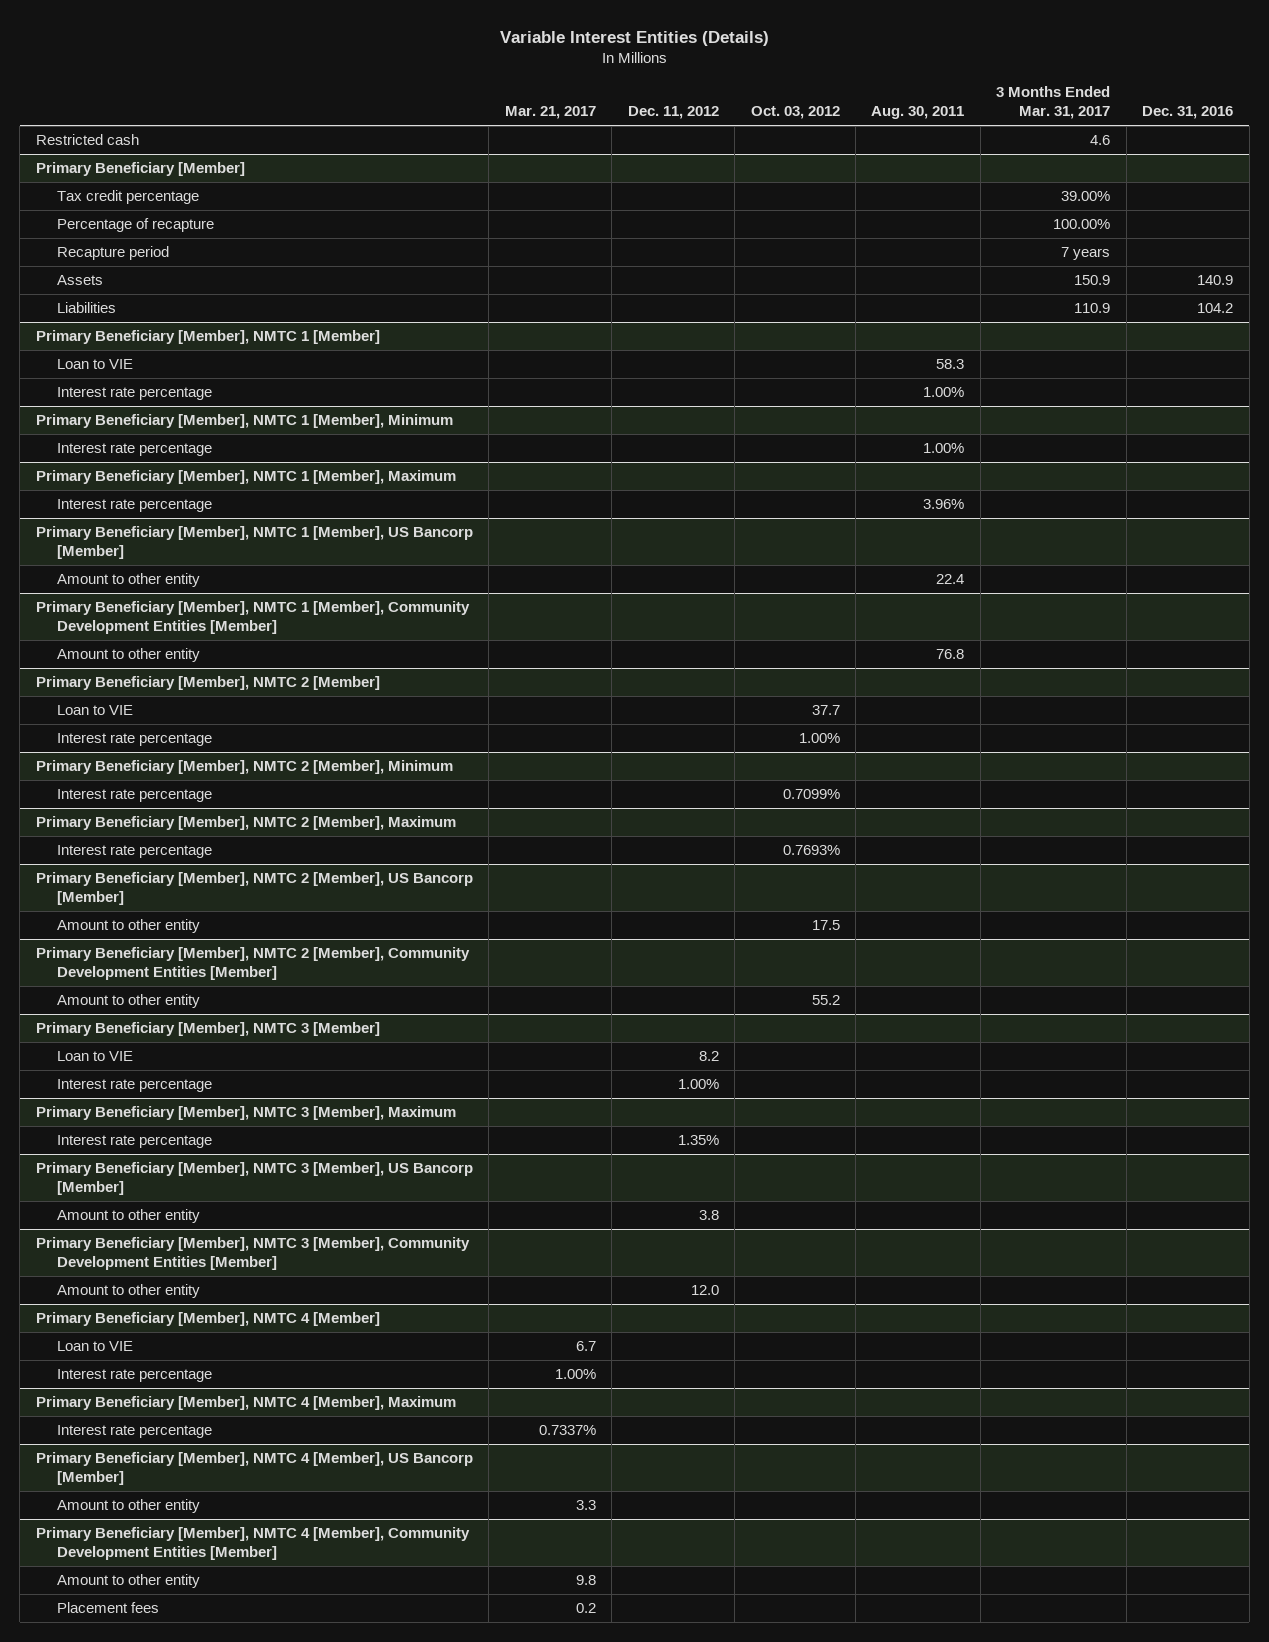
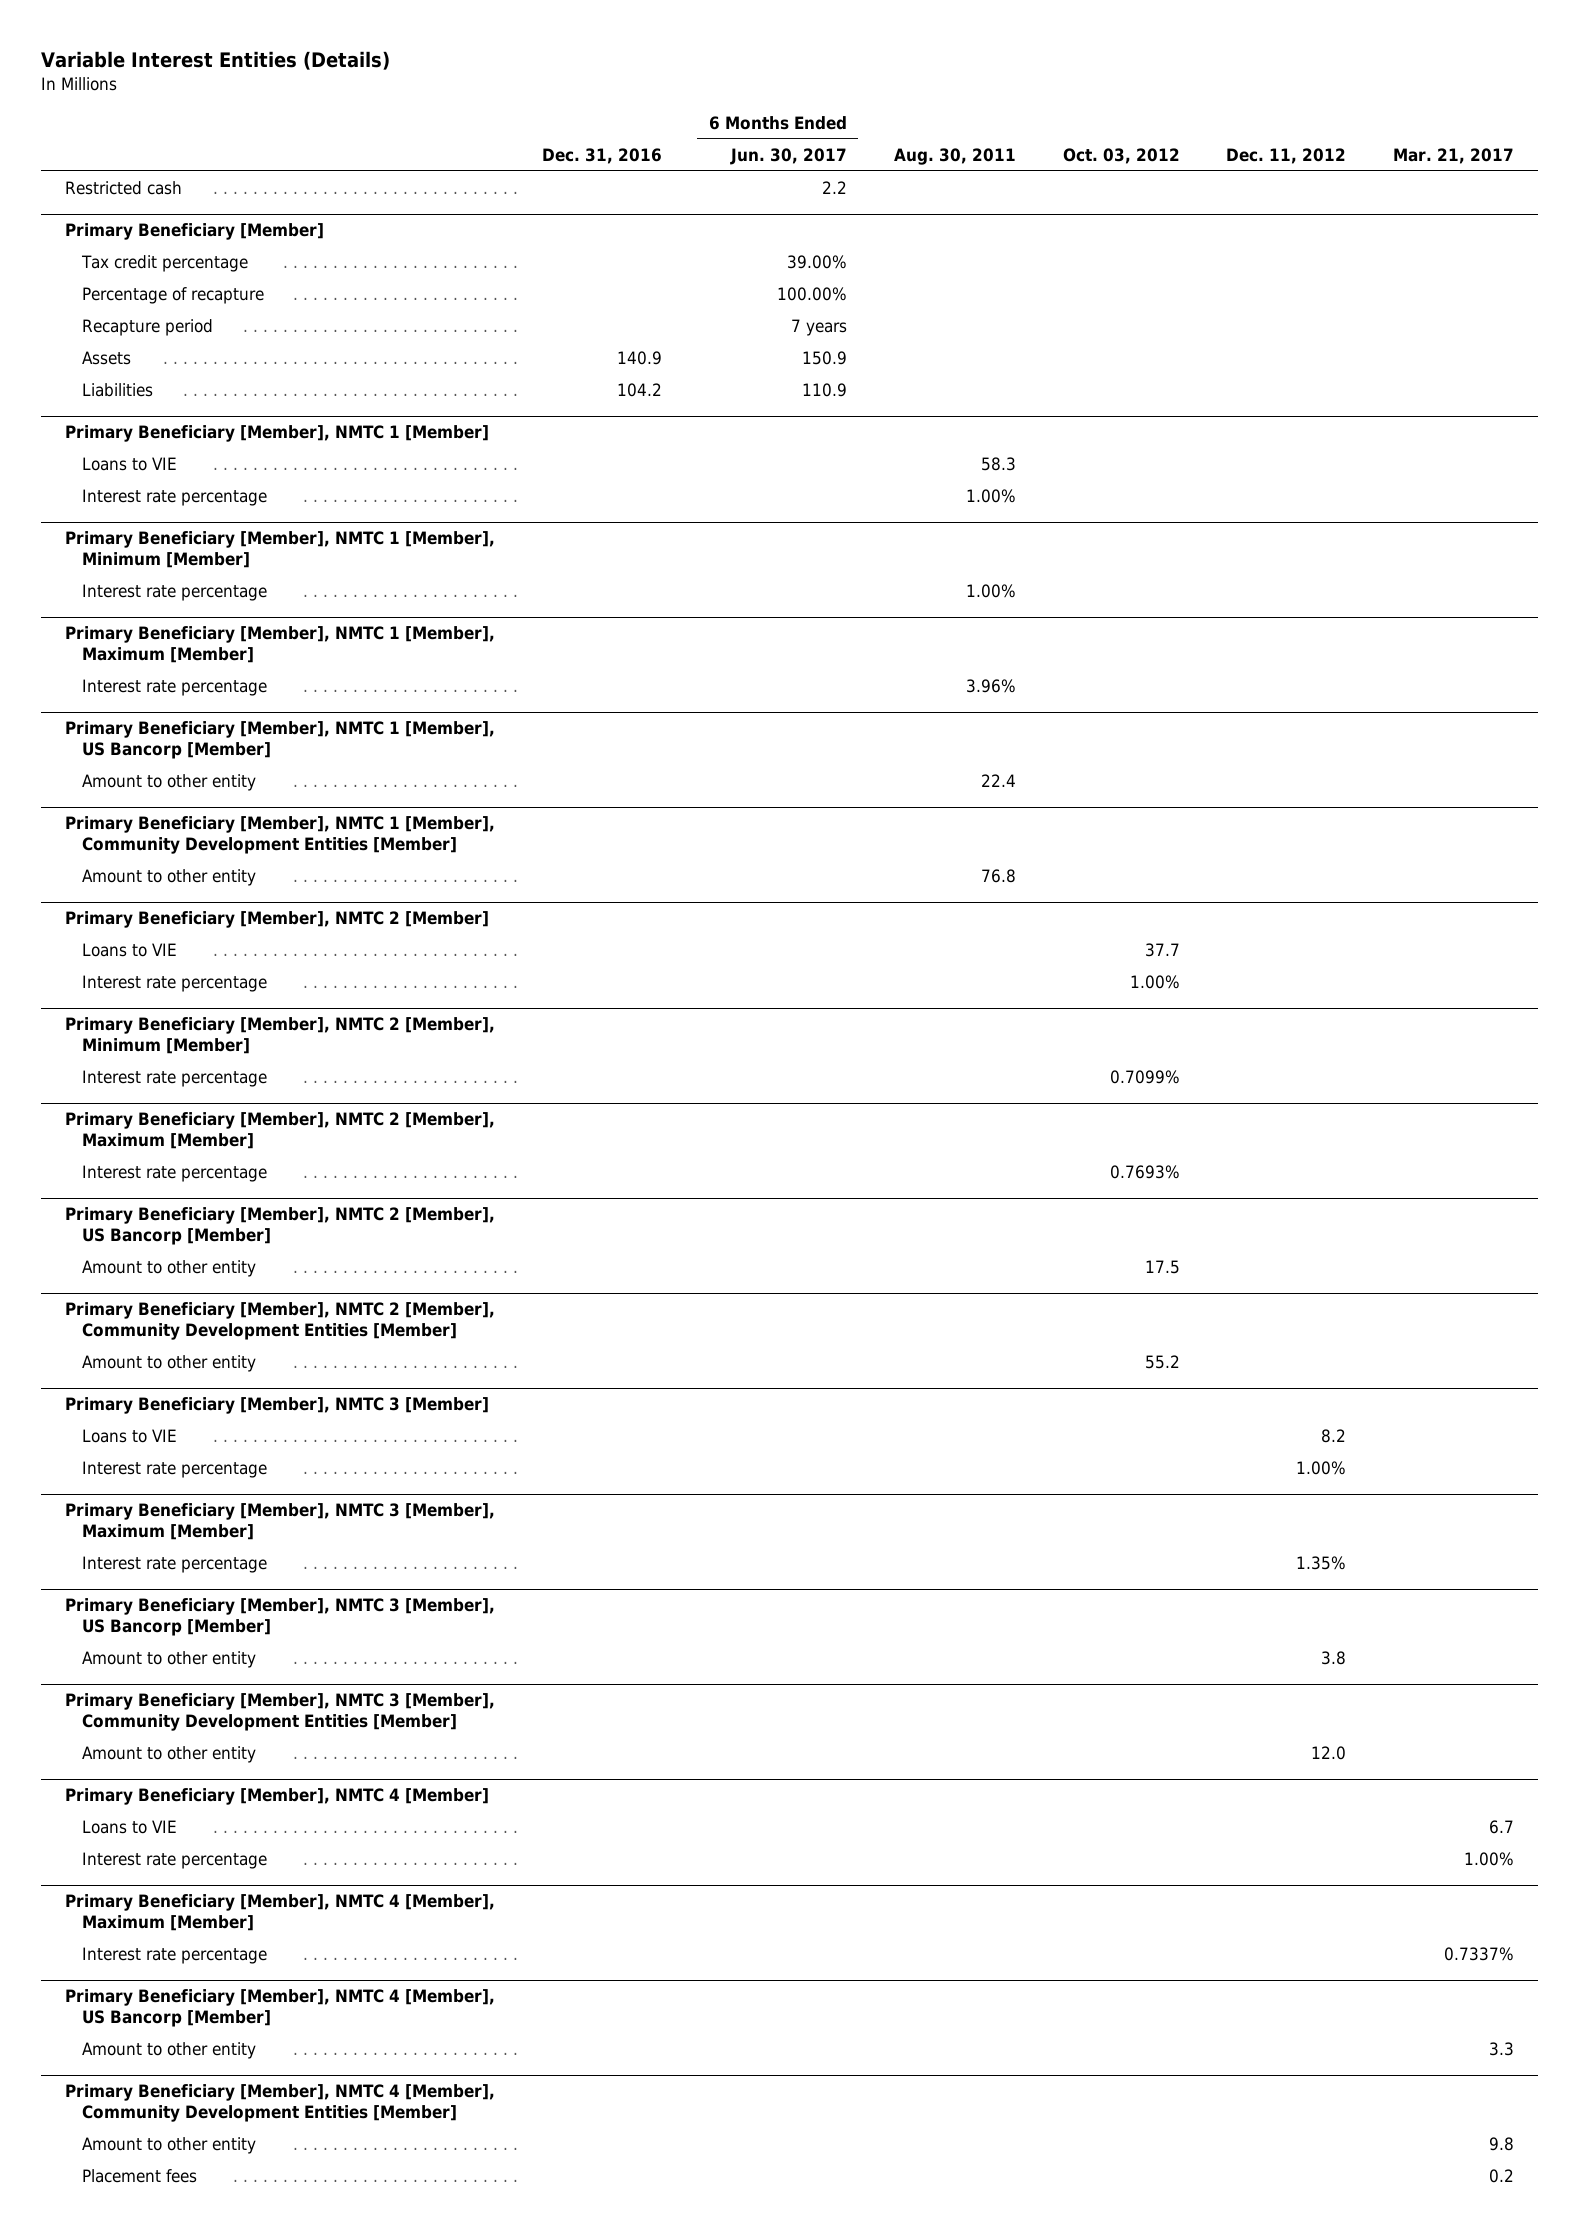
- | Mar. 21, 2017 | Dec. 11, 2012 | Oct. 03, 2012 | Aug. 30, 2011 | 3 Months Ended Mar. 31, 2017 | Dec. 31, 2016
+ | Dec. 31, 2016 | 6 Months Ended Jun. 30, 2017 | Aug. 30, 2011 | Oct. 03, 2012 | Dec. 11, 2012 | Mar. 21, 2017
@ Primary Beneficiary [Member], NMTC 1 [Member]
- Loan to VIE | | | | 58.3 | |
+ Loans to VIE | | | 58.3 | | |
- Primary Beneficiary [Member], NMTC 1 [Member], Minimum
+ Primary Beneficiary [Member], NMTC 1 [Member], Minimum [Member]
- Primary Beneficiary [Member], NMTC 1 [Member], Maximum
+ Primary Beneficiary [Member], NMTC 1 [Member], Maximum [Member]
@ Primary Beneficiary [Member], NMTC 2 [Member]
- Loan to VIE | | | 37.7 | | |
+ Loans to VIE | | | | 37.7 | |
- Primary Beneficiary [Member], NMTC 2 [Member], Minimum
+ Primary Beneficiary [Member], NMTC 2 [Member], Minimum [Member]
- Primary Beneficiary [Member], NMTC 2 [Member], Maximum
+ Primary Beneficiary [Member], NMTC 2 [Member], Maximum [Member]
@ Primary Beneficiary [Member], NMTC 3 [Member]
- Loan to VIE | | 8.2 | | | |
+ Loans to VIE | | | | | 8.2 |
- Primary Beneficiary [Member], NMTC 3 [Member], Maximum
+ Primary Beneficiary [Member], NMTC 3 [Member], Maximum [Member]
@ Primary Beneficiary [Member], NMTC 4 [Member]
- Loan to VIE | 6.7 | | | | |
+ Loans to VIE | | | | | | 6.7
- Primary Beneficiary [Member], NMTC 4 [Member], Maximum
+ Primary Beneficiary [Member], NMTC 4 [Member], Maximum [Member]

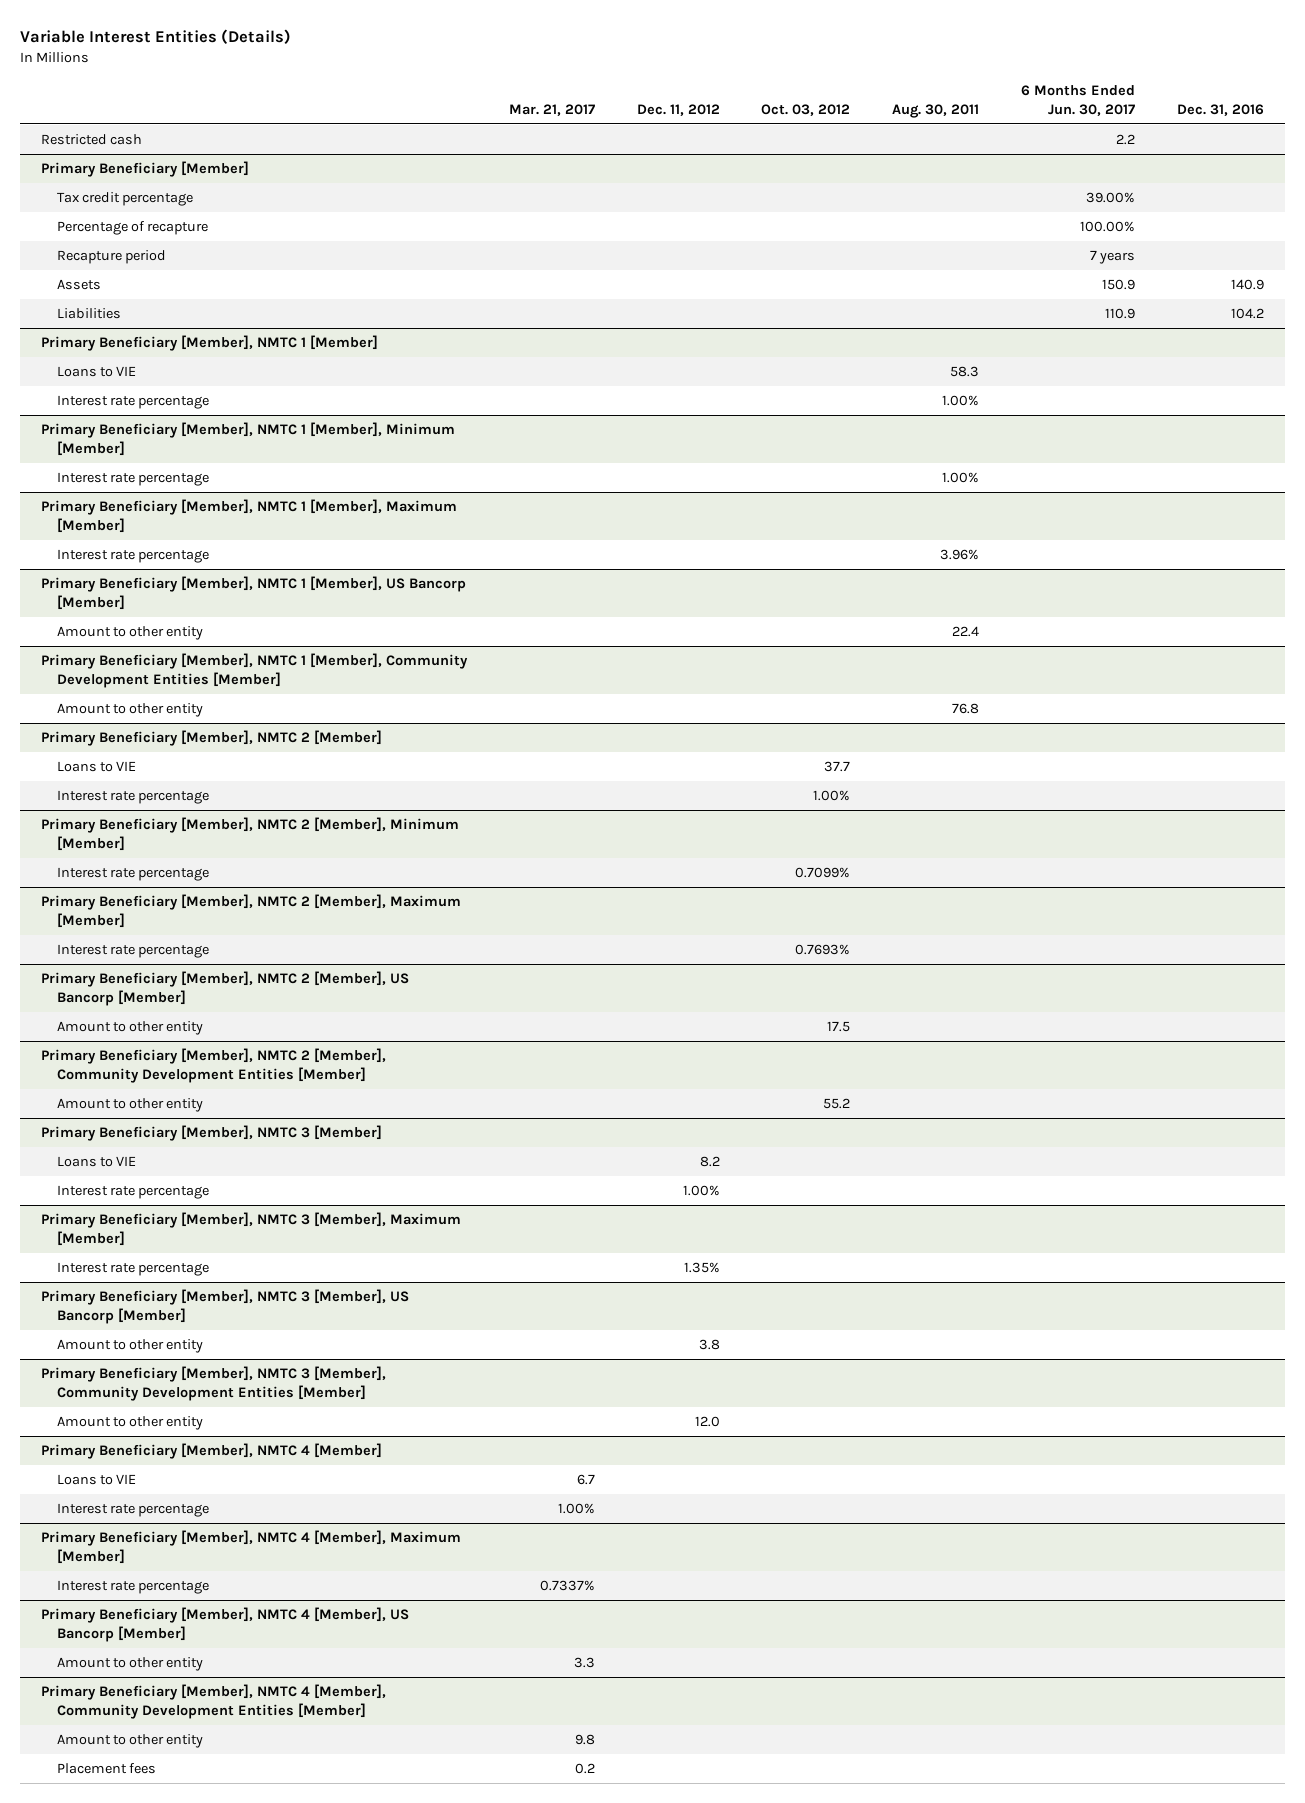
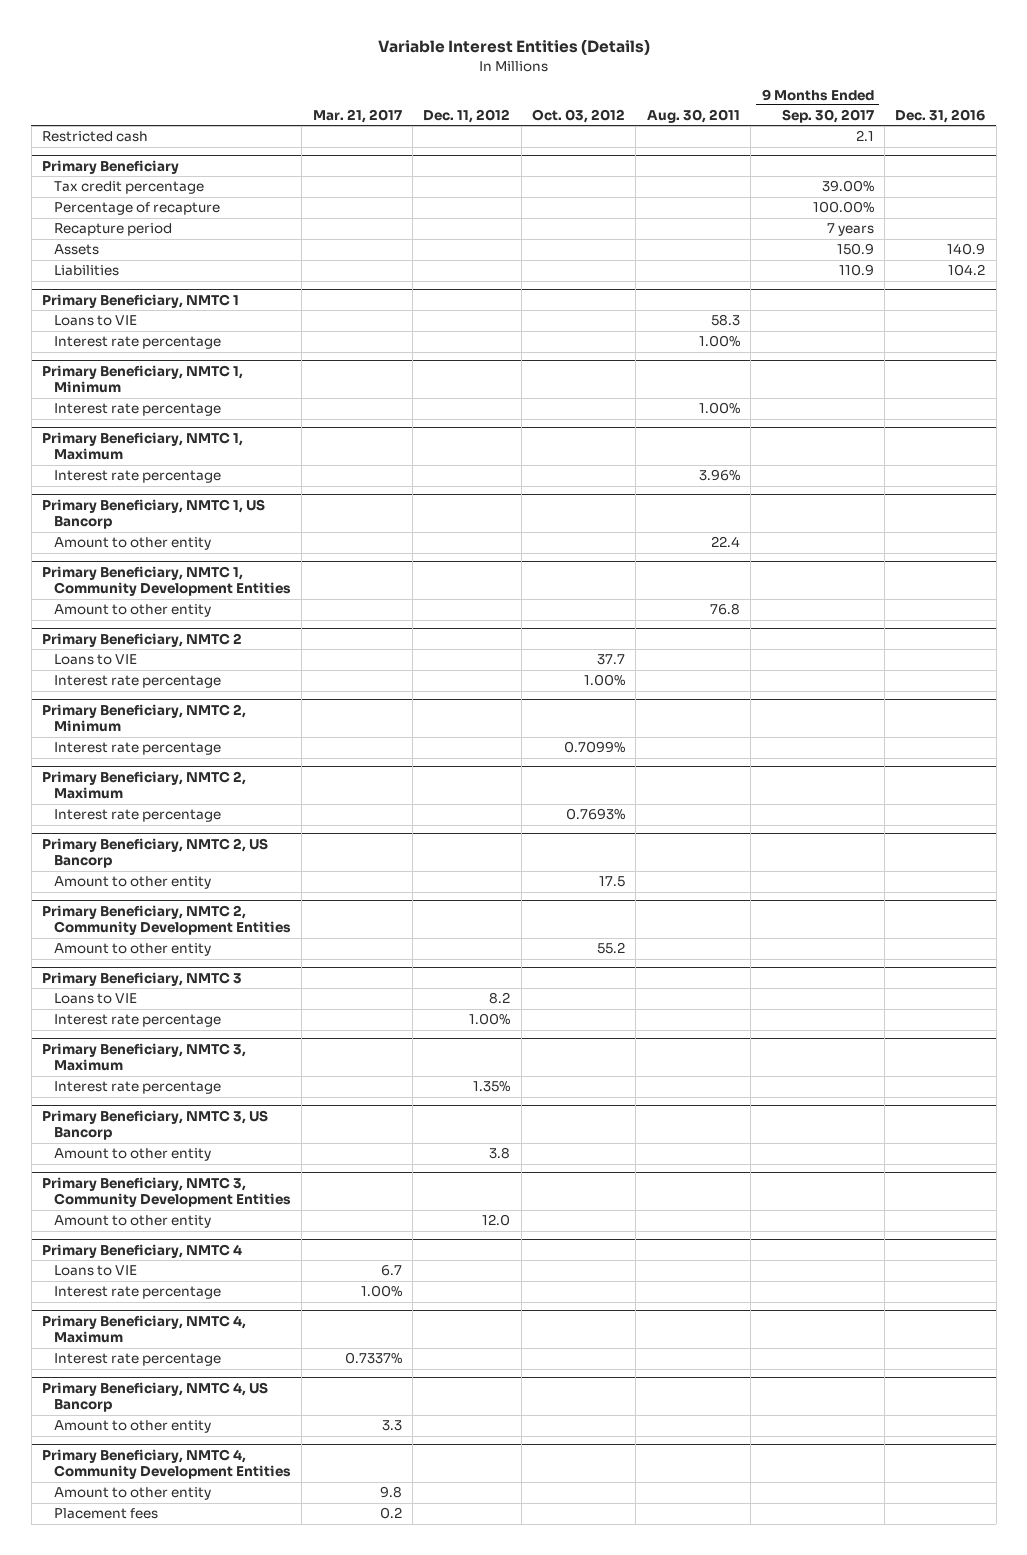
- | Mar. 21, 2017 | Dec. 11, 2012 | Oct. 03, 2012 | Aug. 30, 2011 | 6 Months Ended Jun. 30, 2017 | Dec. 31, 2016
+ | Mar. 21, 2017 | Dec. 11, 2012 | Oct. 03, 2012 | Aug. 30, 2011 | 9 Months Ended Sep. 30, 2017 | Dec. 31, 2016
- Primary Beneficiary [Member]
+ Primary Beneficiary
- Primary Beneficiary [Member], NMTC 1 [Member]
+ Primary Beneficiary, NMTC 1
- Primary Beneficiary [Member], NMTC 1 [Member], Minimum [Member]
+ Primary Beneficiary, NMTC 1, Minimum
- Primary Beneficiary [Member], NMTC 1 [Member], Maximum [Member]
+ Primary Beneficiary, NMTC 1, Maximum
- Primary Beneficiary [Member], NMTC 1 [Member], US Bancorp [Member]
+ Primary Beneficiary, NMTC 1, US Bancorp
- Primary Beneficiary [Member], NMTC 1 [Member], Community Development Entities [Member]
+ Primary Beneficiary, NMTC 1, Community Development Entities
- Primary Beneficiary [Member], NMTC 2 [Member]
+ Primary Beneficiary, NMTC 2
- Primary Beneficiary [Member], NMTC 2 [Member], Minimum [Member]
+ Primary Beneficiary, NMTC 2, Minimum
- Primary Beneficiary [Member], NMTC 2 [Member], Maximum [Member]
+ Primary Beneficiary, NMTC 2, Maximum
- Primary Beneficiary [Member], NMTC 2 [Member], US Bancorp [Member]
+ Primary Beneficiary, NMTC 2, US Bancorp
- Primary Beneficiary [Member], NMTC 2 [Member], Community Development Entities [Member]
+ Primary Beneficiary, NMTC 2, Community Development Entities
- Primary Beneficiary [Member], NMTC 3 [Member]
+ Primary Beneficiary, NMTC 3
- Primary Beneficiary [Member], NMTC 3 [Member], Maximum [Member]
+ Primary Beneficiary, NMTC 3, Maximum
- Primary Beneficiary [Member], NMTC 3 [Member], US Bancorp [Member]
+ Primary Beneficiary, NMTC 3, US Bancorp
- Primary Beneficiary [Member], NMTC 3 [Member], Community Development Entities [Member]
+ Primary Beneficiary, NMTC 3, Community Development Entities
- Primary Beneficiary [Member], NMTC 4 [Member]
+ Primary Beneficiary, NMTC 4
- Primary Beneficiary [Member], NMTC 4 [Member], Maximum [Member]
+ Primary Beneficiary, NMTC 4, Maximum
- Primary Beneficiary [Member], NMTC 4 [Member], US Bancorp [Member]
+ Primary Beneficiary, NMTC 4, US Bancorp
- Primary Beneficiary [Member], NMTC 4 [Member], Community Development Entities [Member]
+ Primary Beneficiary, NMTC 4, Community Development Entities

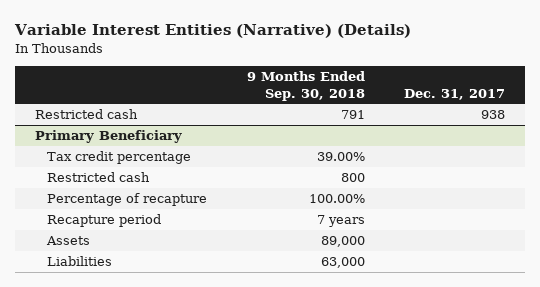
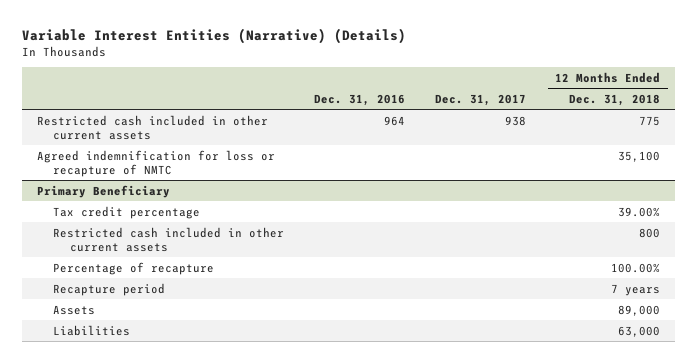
- | 9 Months Ended Sep. 30, 2018 | Dec. 31, 2017
+ | Dec. 31, 2016 | Dec. 31, 2017 | 12 Months Ended Dec. 31, 2018
- Restricted cash | 791 | 938
+ Restricted cash included in other current assets | 964 | 938 | 775
+ Agreed indemnification for loss or recapture of NMTC | | | 35,100
@ Primary Beneficiary
- Restricted cash | 800 |
+ Restricted cash included in other current assets | | | 800

